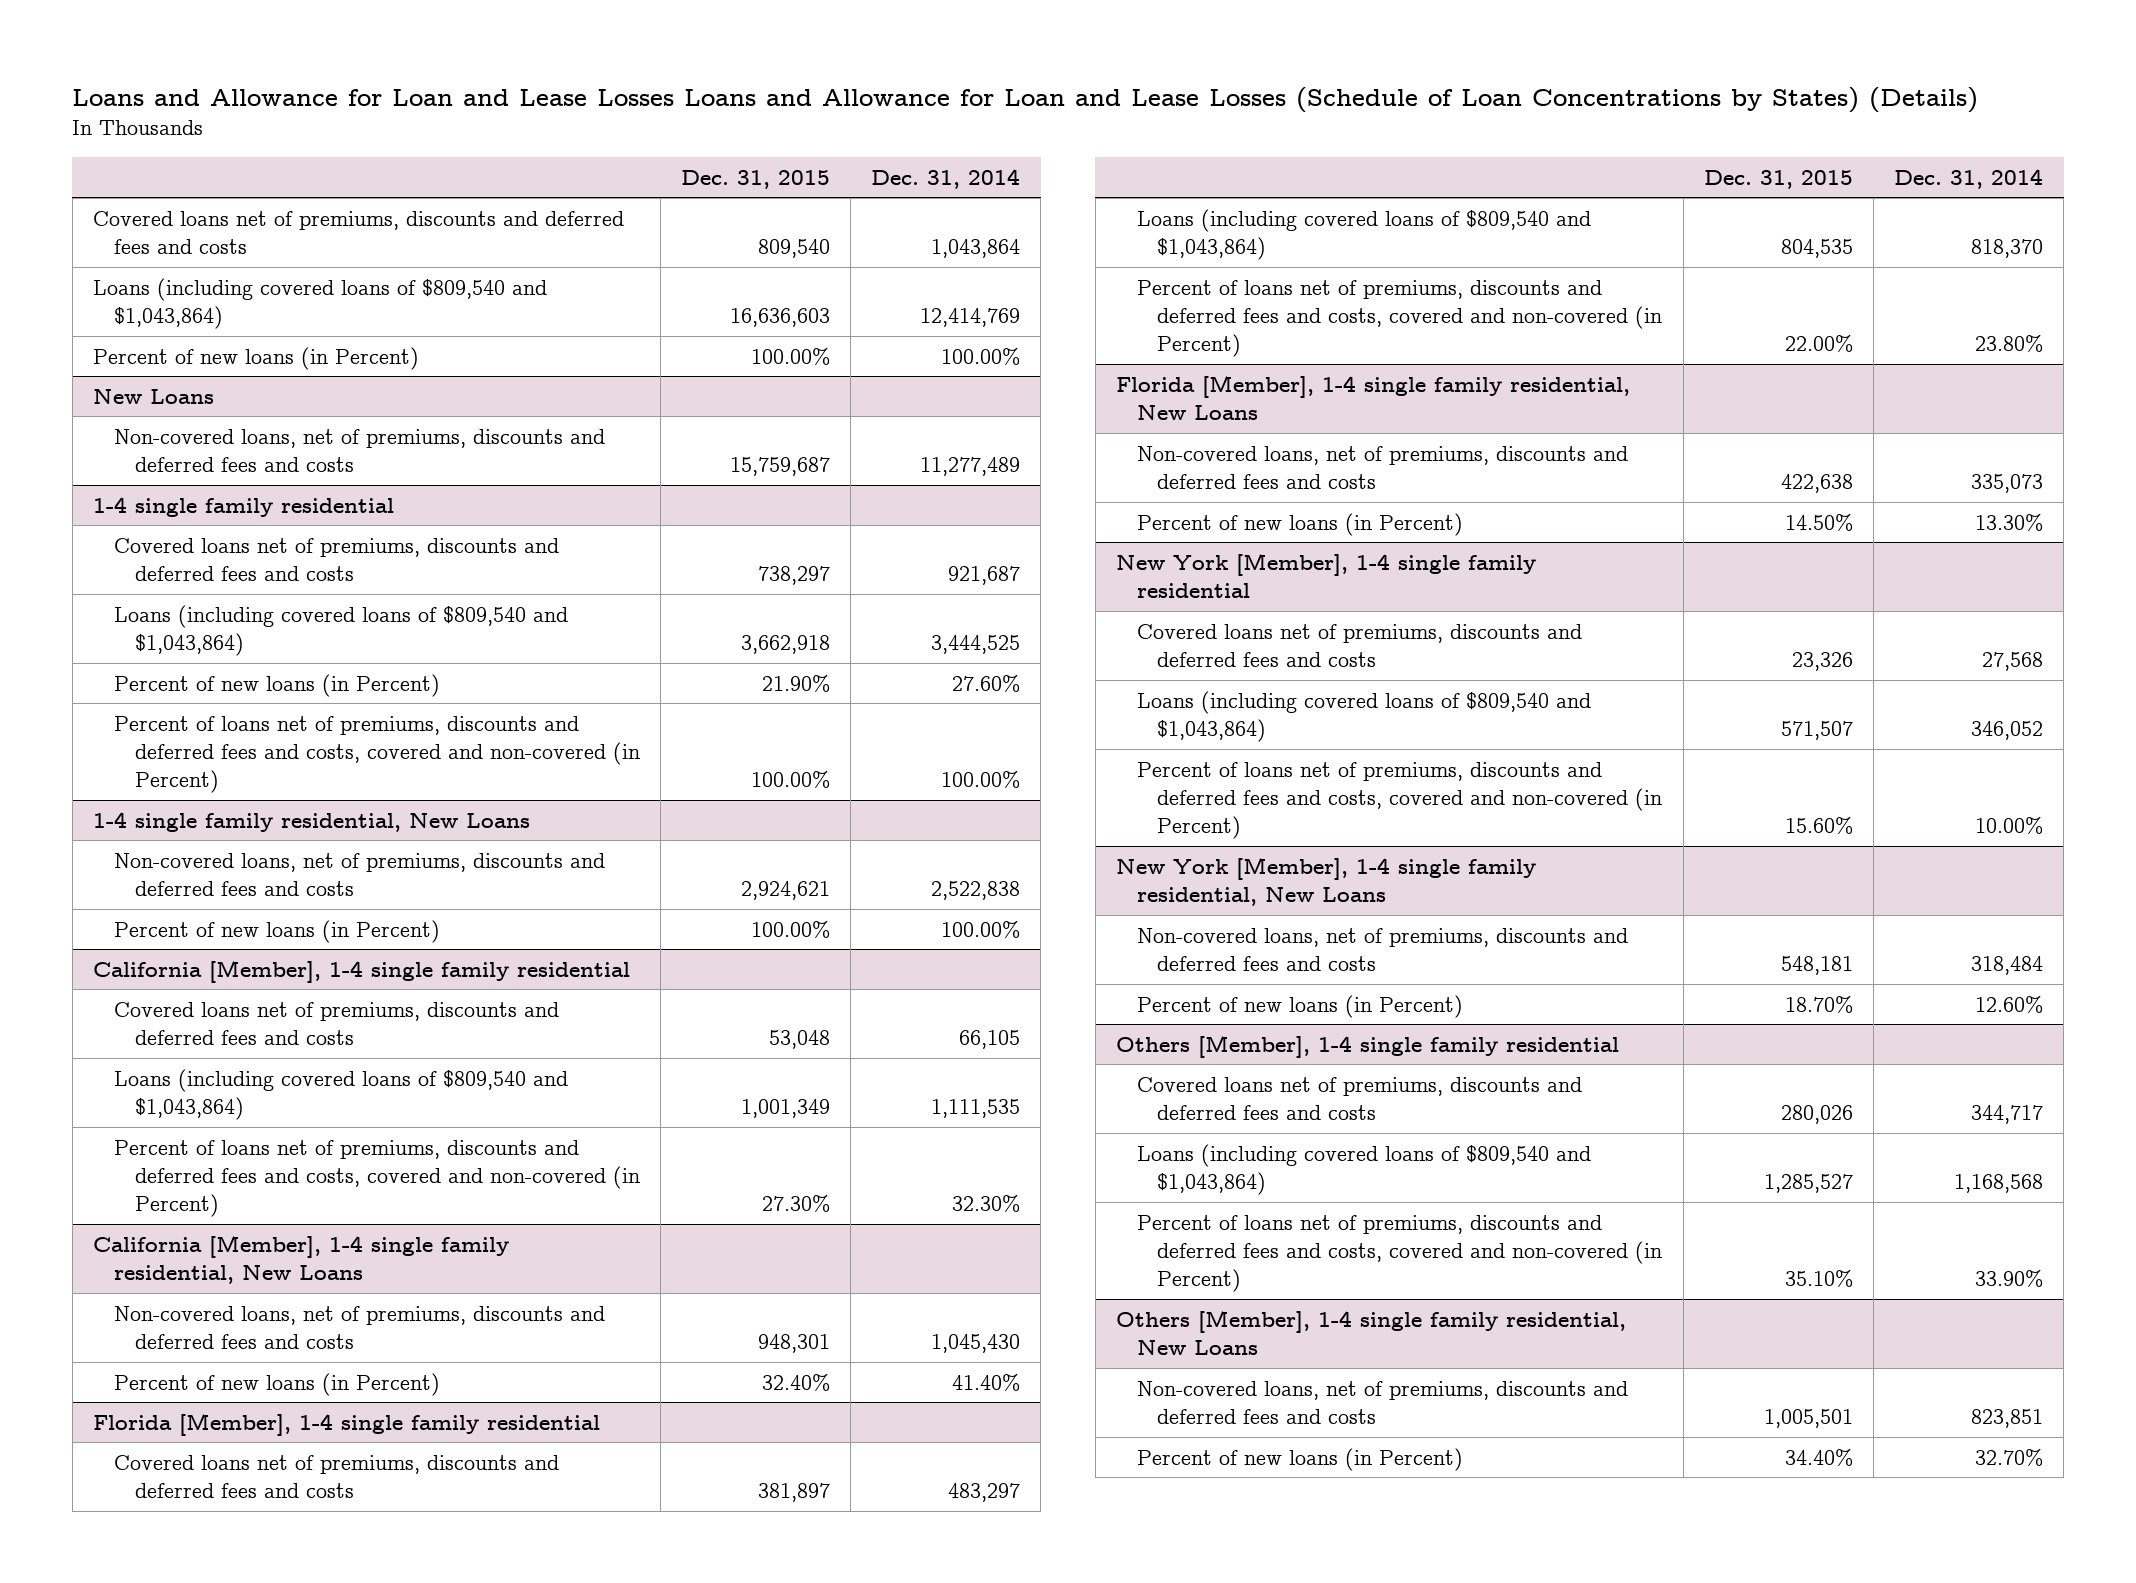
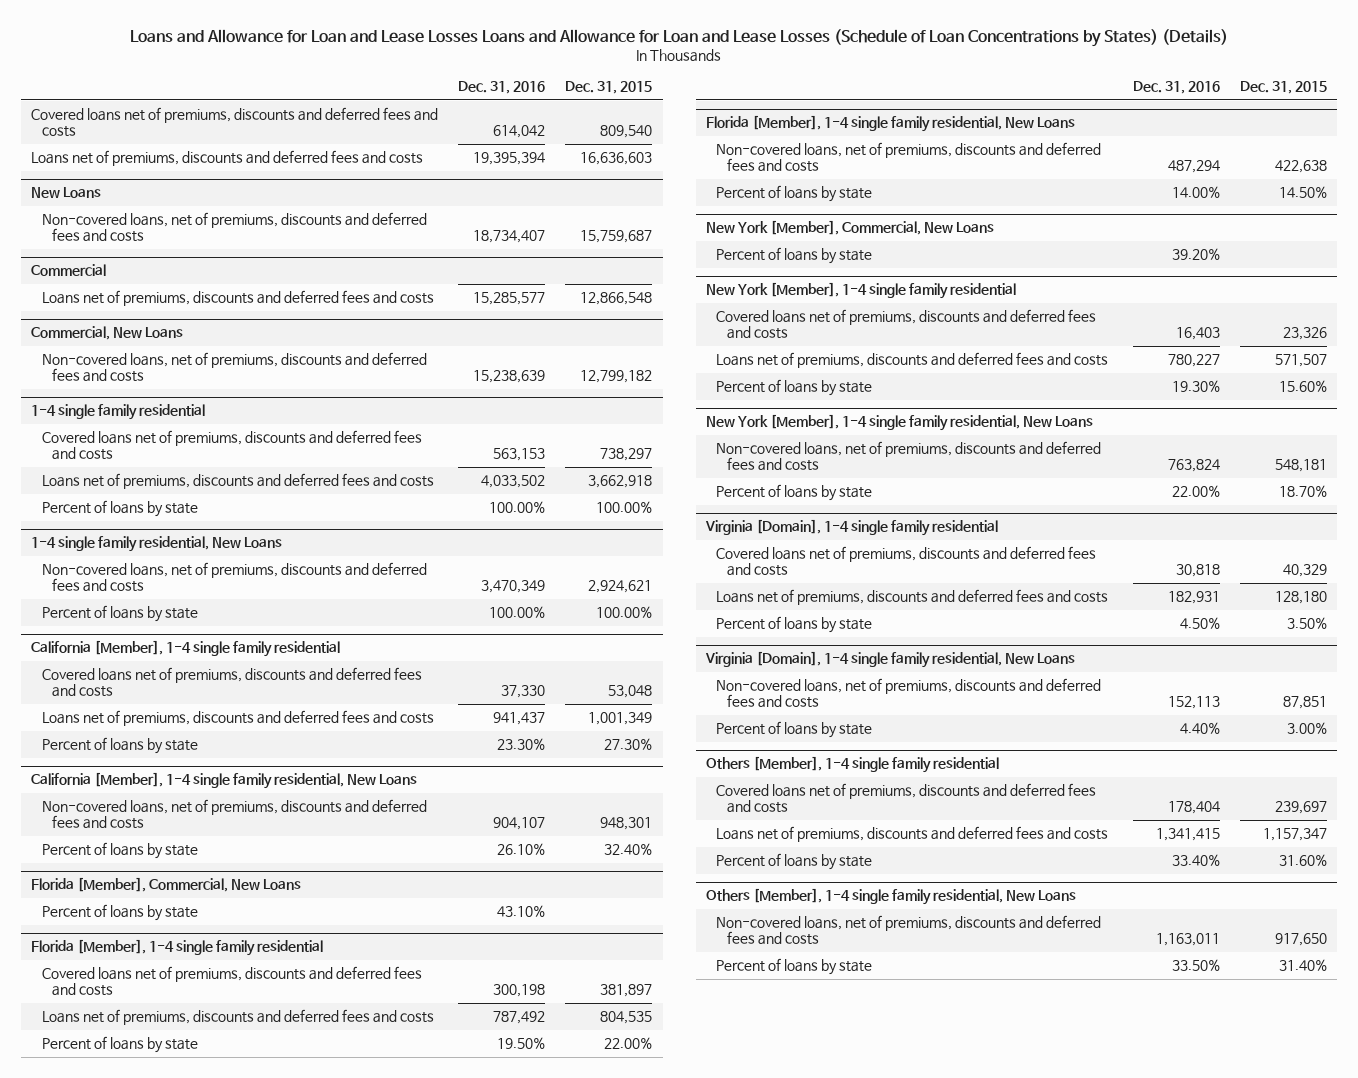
- | Dec. 31, 2015 | Dec. 31, 2014
+ | Dec. 31, 2016 | Dec. 31, 2015
- Loans (including covered loans of $809,540 and $1,043,864) | 16,636,603 | 12,414,769
- Percent of new loans (in Percent) | 100.00% | 100.00%
+ Loans net of premiums, discounts and deferred fees and costs | 19,395,394 | 16,636,603
+ Commercial
+ Loans net of premiums, discounts and deferred fees and costs | 15,285,577 | 12,866,548
+ Commercial, New Loans
+ Non-covered loans, net of premiums, discounts and deferred fees and costs | 15,238,639 | 12,799,182
@ 1-4 single family residential
- Loans (including covered loans of $809,540 and $1,043,864) | 3,662,918 | 3,444,525
- Percent of new loans (in Percent) | 21.90% | 27.60%
- Percent of loans net of premiums, discounts and deferred fees and costs, covered and non-covered (in Percent) | 100.00% | 100.00%
+ Loans net of premiums, discounts and deferred fees and costs | 4,033,502 | 3,662,918
+ Percent of loans by state | 100.00% | 100.00%
@ 1-4 single family residential, New Loans
- Percent of new loans (in Percent) | 100.00% | 100.00%
+ Percent of loans by state | 100.00% | 100.00%
@ California [Member], 1-4 single family residential
- Loans (including covered loans of $809,540 and $1,043,864) | 1,001,349 | 1,111,535
- Percent of loans net of premiums, discounts and deferred fees and costs, covered and non-covered (in Percent) | 27.30% | 32.30%
+ Loans net of premiums, discounts and deferred fees and costs | 941,437 | 1,001,349
+ Percent of loans by state | 23.30% | 27.30%
@ California [Member], 1-4 single family residential, New Loans
- Percent of new loans (in Percent) | 32.40% | 41.40%
+ Percent of loans by state | 26.10% | 32.40%
+ Florida [Member], Commercial, New Loans
+ Percent of loans by state | 43.10% |
@ Florida [Member], 1-4 single family residential
- Loans (including covered loans of $809,540 and $1,043,864) | 804,535 | 818,370
- Percent of loans net of premiums, discounts and deferred fees and costs, covered and non-covered (in Percent) | 22.00% | 23.80%
+ Loans net of premiums, discounts and deferred fees and costs | 787,492 | 804,535
+ Percent of loans by state | 19.50% | 22.00%
@ Florida [Member], 1-4 single family residential, New Loans
- Percent of new loans (in Percent) | 14.50% | 13.30%
+ Percent of loans by state | 14.00% | 14.50%
+ New York [Member], Commercial, New Loans
+ Percent of loans by state | 39.20% |
@ New York [Member], 1-4 single family residential
- Loans (including covered loans of $809,540 and $1,043,864) | 571,507 | 346,052
- Percent of loans net of premiums, discounts and deferred fees and costs, covered and non-covered (in Percent) | 15.60% | 10.00%
+ Loans net of premiums, discounts and deferred fees and costs | 780,227 | 571,507
+ Percent of loans by state | 19.30% | 15.60%
@ New York [Member], 1-4 single family residential, New Loans
- Percent of new loans (in Percent) | 18.70% | 12.60%
+ Percent of loans by state | 22.00% | 18.70%
+ Virginia [Domain], 1-4 single family residential
+ Covered loans net of premiums, discounts and deferred fees and costs | 30,818 | 40,329
+ Loans net of premiums, discounts and deferred fees and costs | 182,931 | 128,180
+ Percent of loans by state | 4.50% | 3.50%
+ Virginia [Domain], 1-4 single family residential, New Loans
+ Non-covered loans, net of premiums, discounts and deferred fees and costs | 152,113 | 87,851
+ Percent of loans by state | 4.40% | 3.00%
@ Others [Member], 1-4 single family residential
- Covered loans net of premiums, discounts and deferred fees and costs | 280,026 | 344,717
- Loans (including covered loans of $809,540 and $1,043,864) | 1,285,527 | 1,168,568
- Percent of loans net of premiums, discounts and deferred fees and costs, covered and non-covered (in Percent) | 35.10% | 33.90%
+ Covered loans net of premiums, discounts and deferred fees and costs | 178,404 | 239,697
+ Loans net of premiums, discounts and deferred fees and costs | 1,341,415 | 1,157,347
+ Percent of loans by state | 33.40% | 31.60%
@ Others [Member], 1-4 single family residential, New Loans
- Non-covered loans, net of premiums, discounts and deferred fees and costs | 1,005,501 | 823,851
- Percent of new loans (in Percent) | 34.40% | 32.70%
+ Non-covered loans, net of premiums, discounts and deferred fees and costs | 1,163,011 | 917,650
+ Percent of loans by state | 33.50% | 31.40%

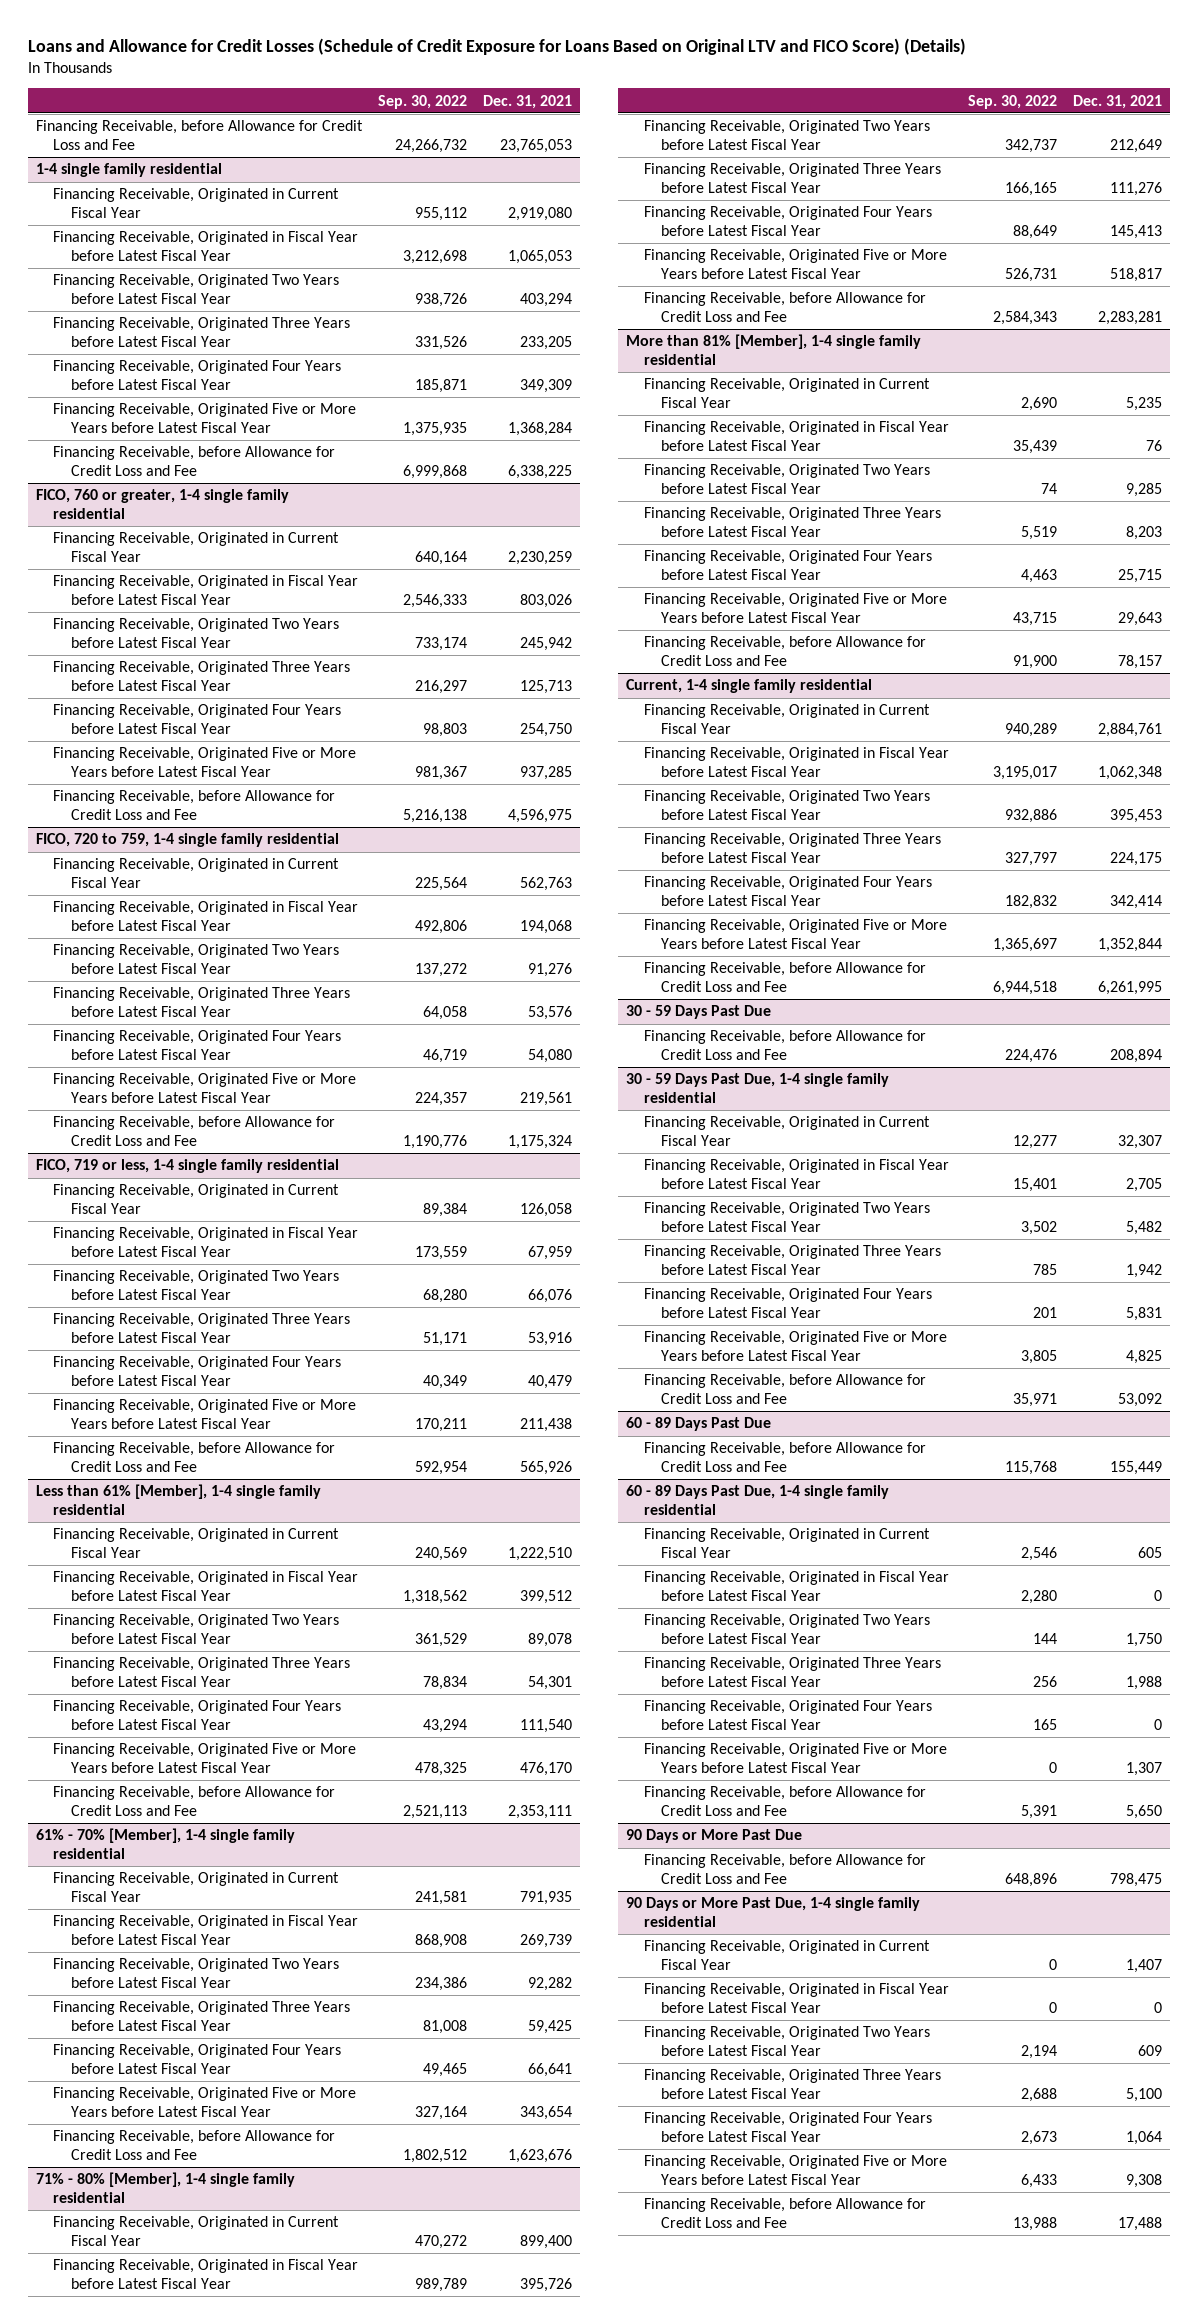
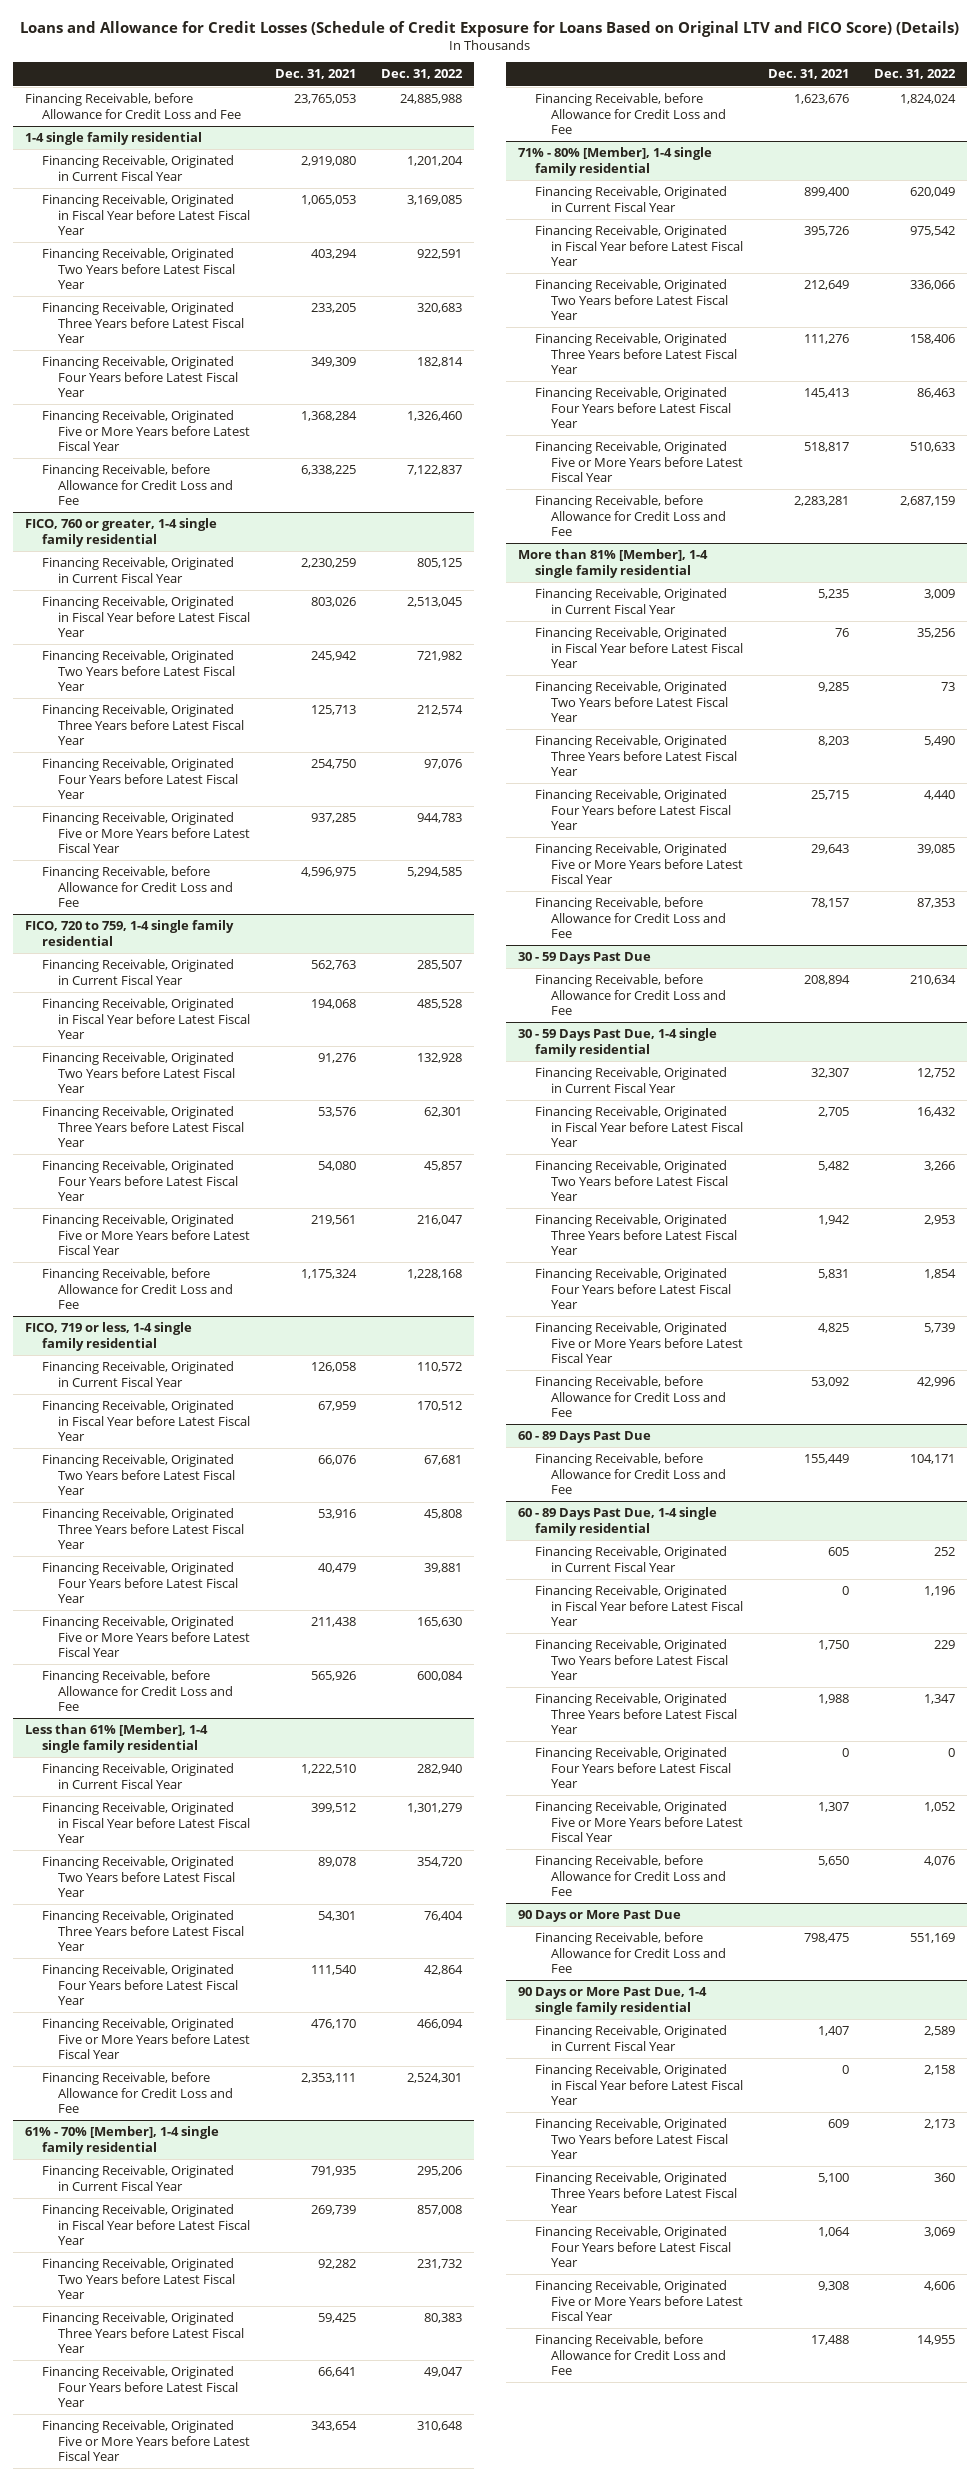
- | Sep. 30, 2022 | Dec. 31, 2021
+ | Dec. 31, 2021 | Dec. 31, 2022
- Current, 1-4 single family residential
- Financing Receivable, Originated in Current Fiscal Year | 940,289 | 2,884,761
- Financing Receivable, Originated in Fiscal Year before Latest Fiscal Year | 3,195,017 | 1,062,348
- Financing Receivable, Originated Two Years before Latest Fiscal Year | 932,886 | 395,453
- Financing Receivable, Originated Three Years before Latest Fiscal Year | 327,797 | 224,175
- Financing Receivable, Originated Four Years before Latest Fiscal Year | 182,832 | 342,414
- Financing Receivable, Originated Five or More Years before Latest Fiscal Year | 1,365,697 | 1,352,844
- Financing Receivable, before Allowance for Credit Loss and Fee | 6,944,518 | 6,261,995

